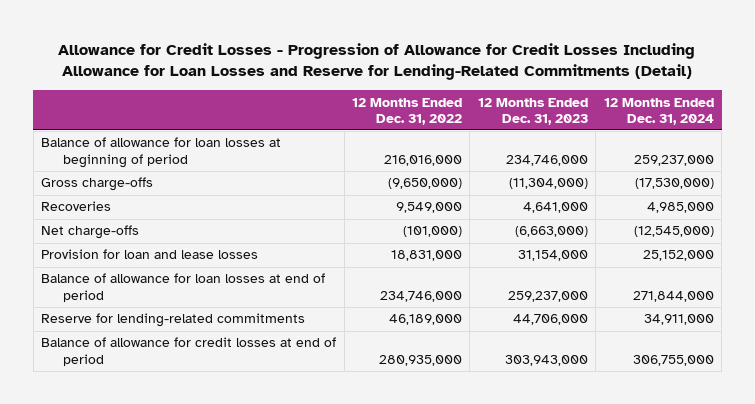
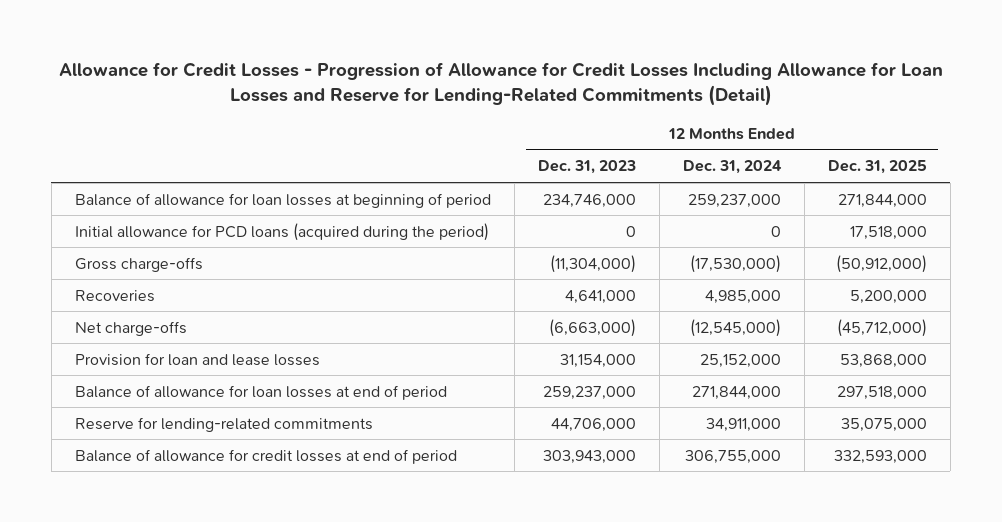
- | 12 Months Ended Dec. 31, 2022 | 12 Months Ended Dec. 31, 2023 | 12 Months Ended Dec. 31, 2024
+ | 12 Months Ended Dec. 31, 2023 | 12 Months Ended Dec. 31, 2024 | 12 Months Ended Dec. 31, 2025
+ Initial allowance for PCD loans (acquired during the period) | 0 | 0 | 17,518,000

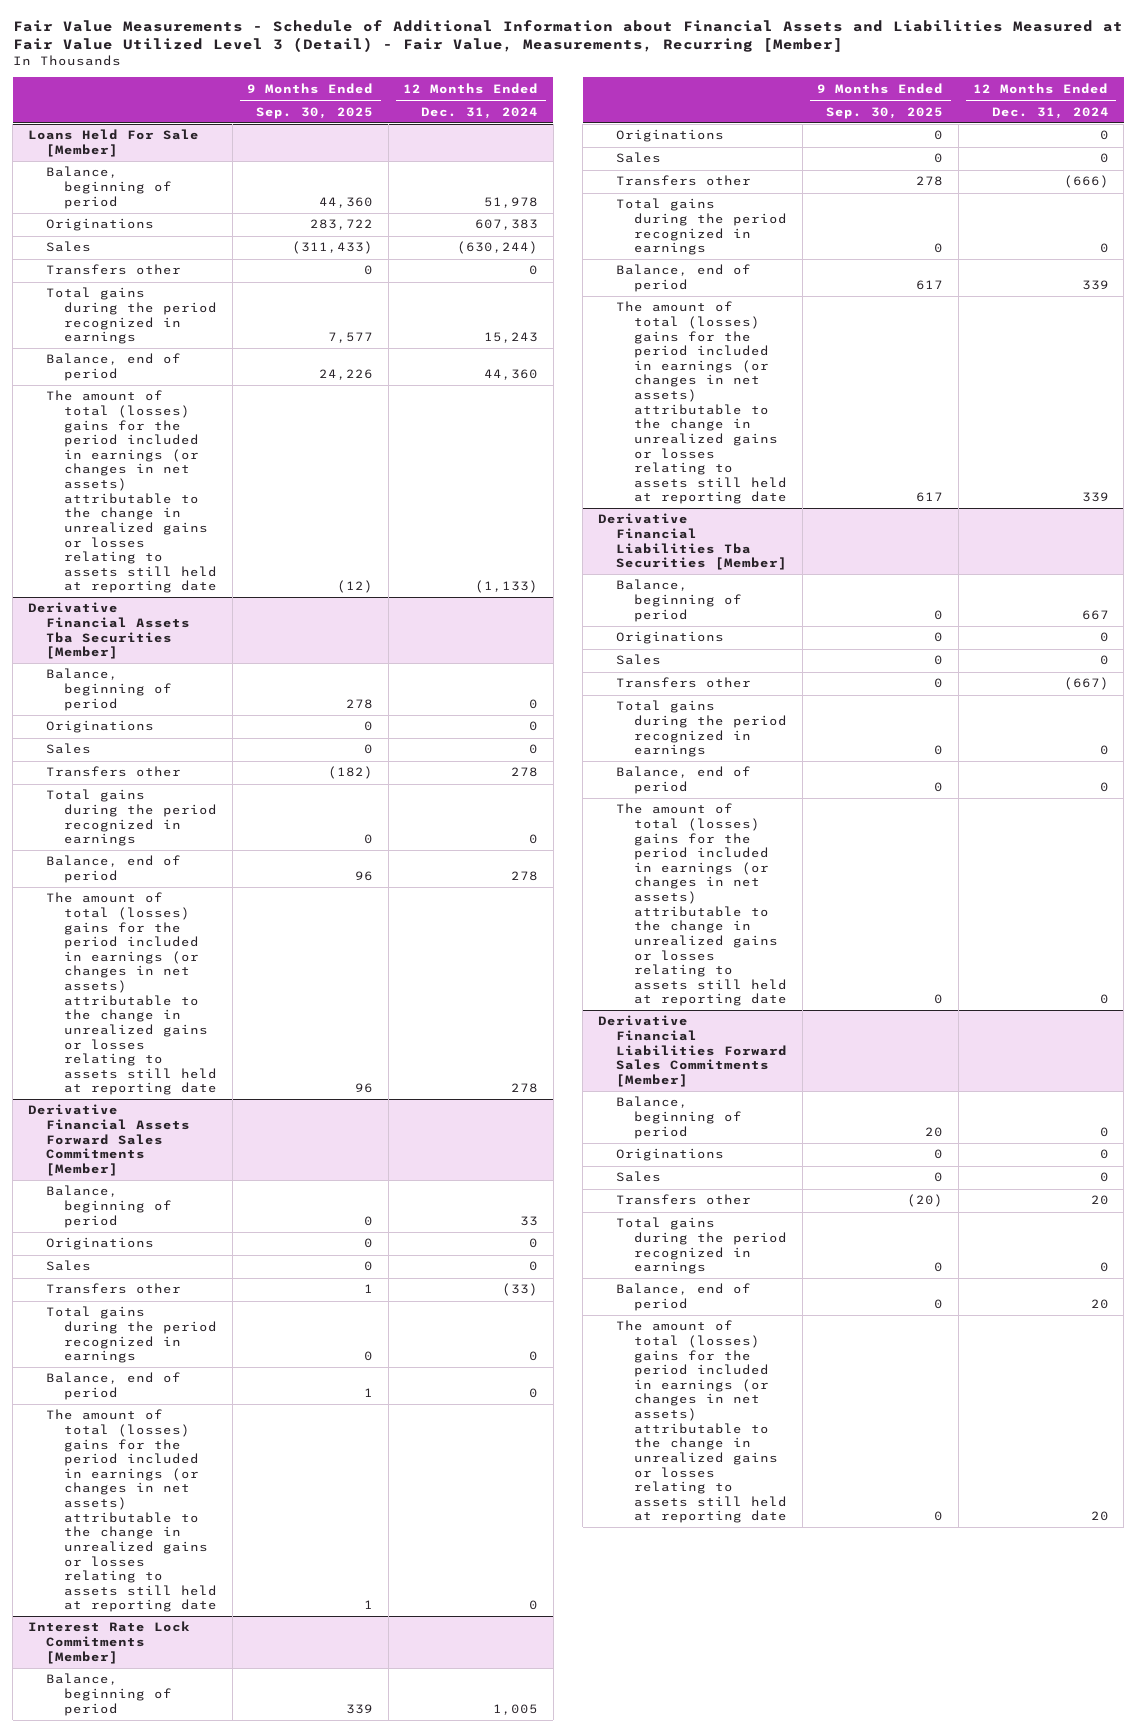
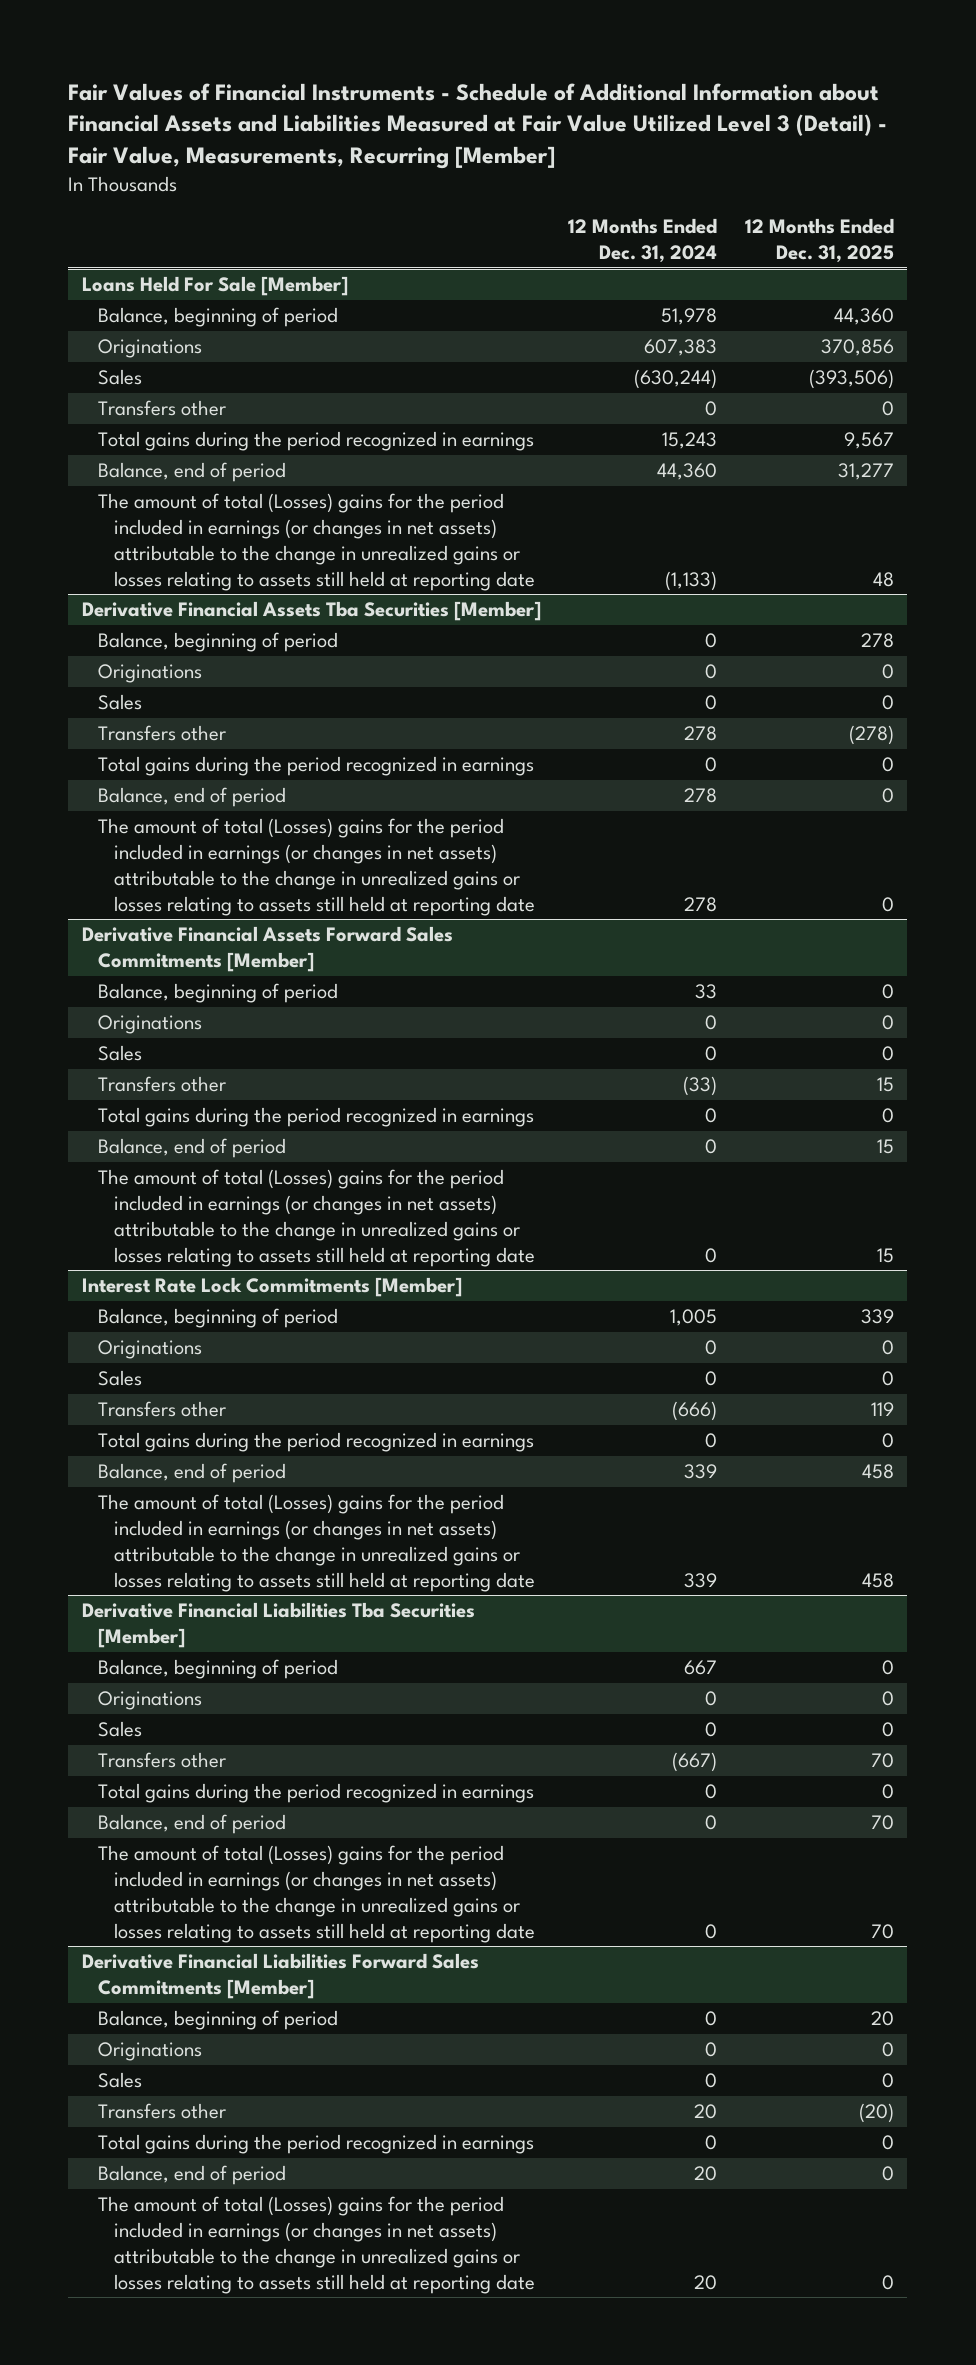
- Fair Value Measurements - Schedule of Additional Information about Financial Assets and Liabilities Measured at Fair Value Utilized Level 3 (Detail) - Fair Value, Measurements, Recurring [Member]
+ Fair Values of Financial Instruments - Schedule of Additional Information about Financial Assets and Liabilities Measured at Fair Value Utilized Level 3 (Detail) - Fair Value, Measurements, Recurring [Member]
- | 9 Months Ended Sep. 30, 2025 | 12 Months Ended Dec. 31, 2024
+ | 12 Months Ended Dec. 31, 2024 | 12 Months Ended Dec. 31, 2025
@ Loans Held For Sale [Member]
- The amount of total (losses) gains for the period included in earnings (or changes in net assets) attributable to the change in unrealized gains or losses relating to assets still held at reporting date | (12) | (1,133)
+ The amount of total (Losses) gains for the period included in earnings (or changes in net assets) attributable to the change in unrealized gains or losses relating to assets still held at reporting date | (1,133) | 48
@ Derivative Financial Assets Tba Securities [Member]
- The amount of total (losses) gains for the period included in earnings (or changes in net assets) attributable to the change in unrealized gains or losses relating to assets still held at reporting date | 96 | 278
+ The amount of total (Losses) gains for the period included in earnings (or changes in net assets) attributable to the change in unrealized gains or losses relating to assets still held at reporting date | 278 | 0
@ Derivative Financial Assets Forward Sales Commitments [Member]
- The amount of total (losses) gains for the period included in earnings (or changes in net assets) attributable to the change in unrealized gains or losses relating to assets still held at reporting date | 1 | 0
+ The amount of total (Losses) gains for the period included in earnings (or changes in net assets) attributable to the change in unrealized gains or losses relating to assets still held at reporting date | 0 | 15
@ Interest Rate Lock Commitments [Member]
- The amount of total (losses) gains for the period included in earnings (or changes in net assets) attributable to the change in unrealized gains or losses relating to assets still held at reporting date | 617 | 339
+ The amount of total (Losses) gains for the period included in earnings (or changes in net assets) attributable to the change in unrealized gains or losses relating to assets still held at reporting date | 339 | 458
@ Derivative Financial Liabilities Tba Securities [Member]
- The amount of total (losses) gains for the period included in earnings (or changes in net assets) attributable to the change in unrealized gains or losses relating to assets still held at reporting date | 0 | 0
+ The amount of total (Losses) gains for the period included in earnings (or changes in net assets) attributable to the change in unrealized gains or losses relating to assets still held at reporting date | 0 | 70
@ Derivative Financial Liabilities Forward Sales Commitments [Member]
- The amount of total (losses) gains for the period included in earnings (or changes in net assets) attributable to the change in unrealized gains or losses relating to assets still held at reporting date | 0 | 20
+ The amount of total (Losses) gains for the period included in earnings (or changes in net assets) attributable to the change in unrealized gains or losses relating to assets still held at reporting date | 20 | 0

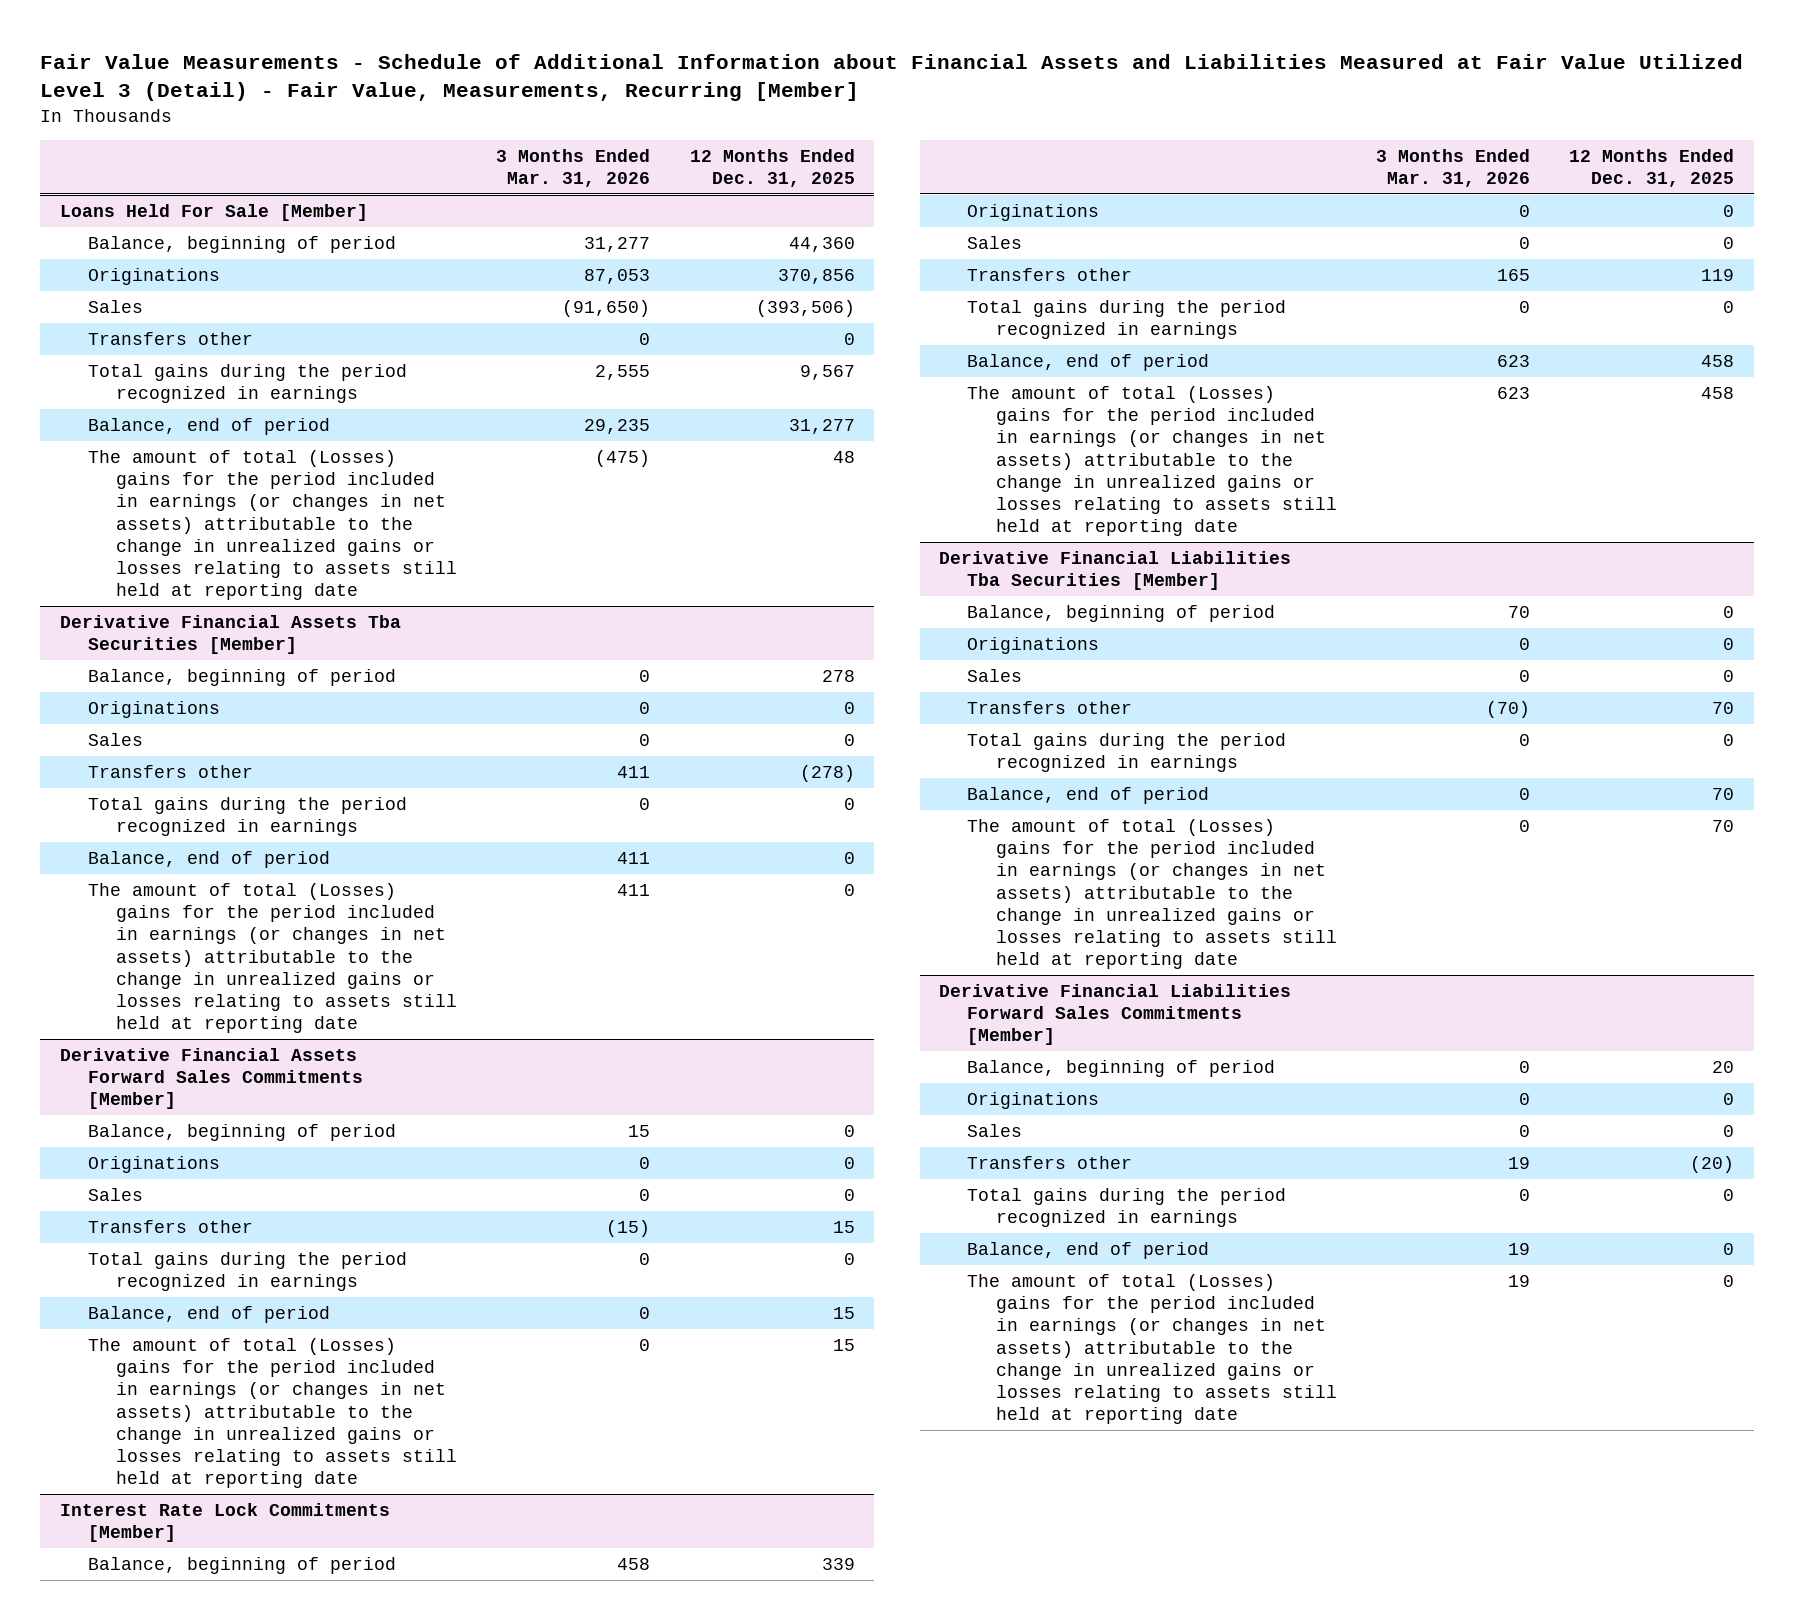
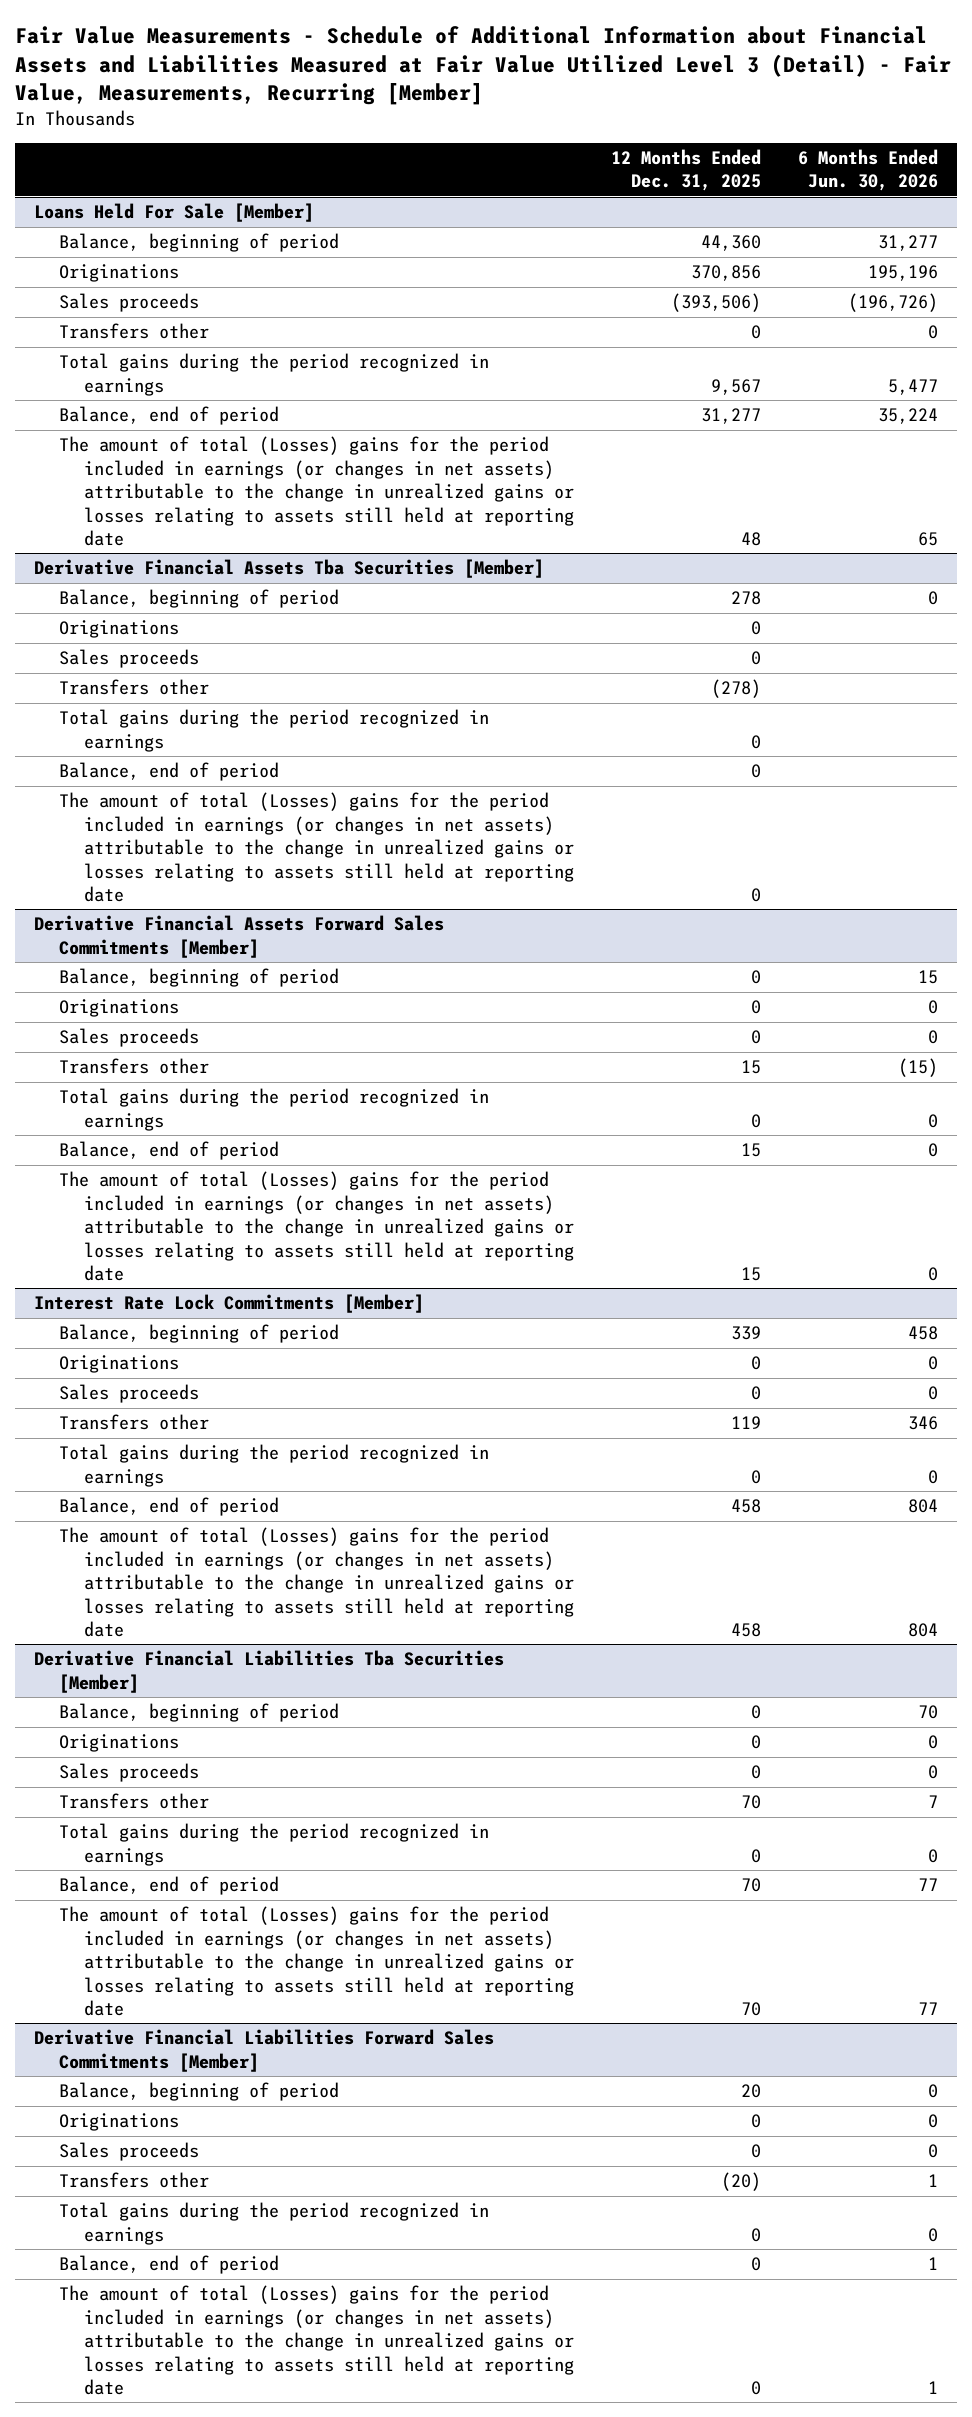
- | 3 Months Ended Mar. 31, 2026 | 12 Months Ended Dec. 31, 2025
+ | 12 Months Ended Dec. 31, 2025 | 6 Months Ended Jun. 30, 2026
@ Loans Held For Sale [Member]
- Sales | (91,650) | (393,506)
+ Sales proceeds | (393,506) | (196,726)
@ Derivative Financial Assets Tba Securities [Member]
- Sales | 0 | 0
+ Sales proceeds | 0 |
@ Derivative Financial Assets Forward Sales Commitments [Member]
- Sales | 0 | 0
+ Sales proceeds | 0 | 0
@ Interest Rate Lock Commitments [Member]
- Sales | 0 | 0
+ Sales proceeds | 0 | 0
@ Derivative Financial Liabilities Tba Securities [Member]
- Sales | 0 | 0
+ Sales proceeds | 0 | 0
@ Derivative Financial Liabilities Forward Sales Commitments [Member]
- Sales | 0 | 0
+ Sales proceeds | 0 | 0

